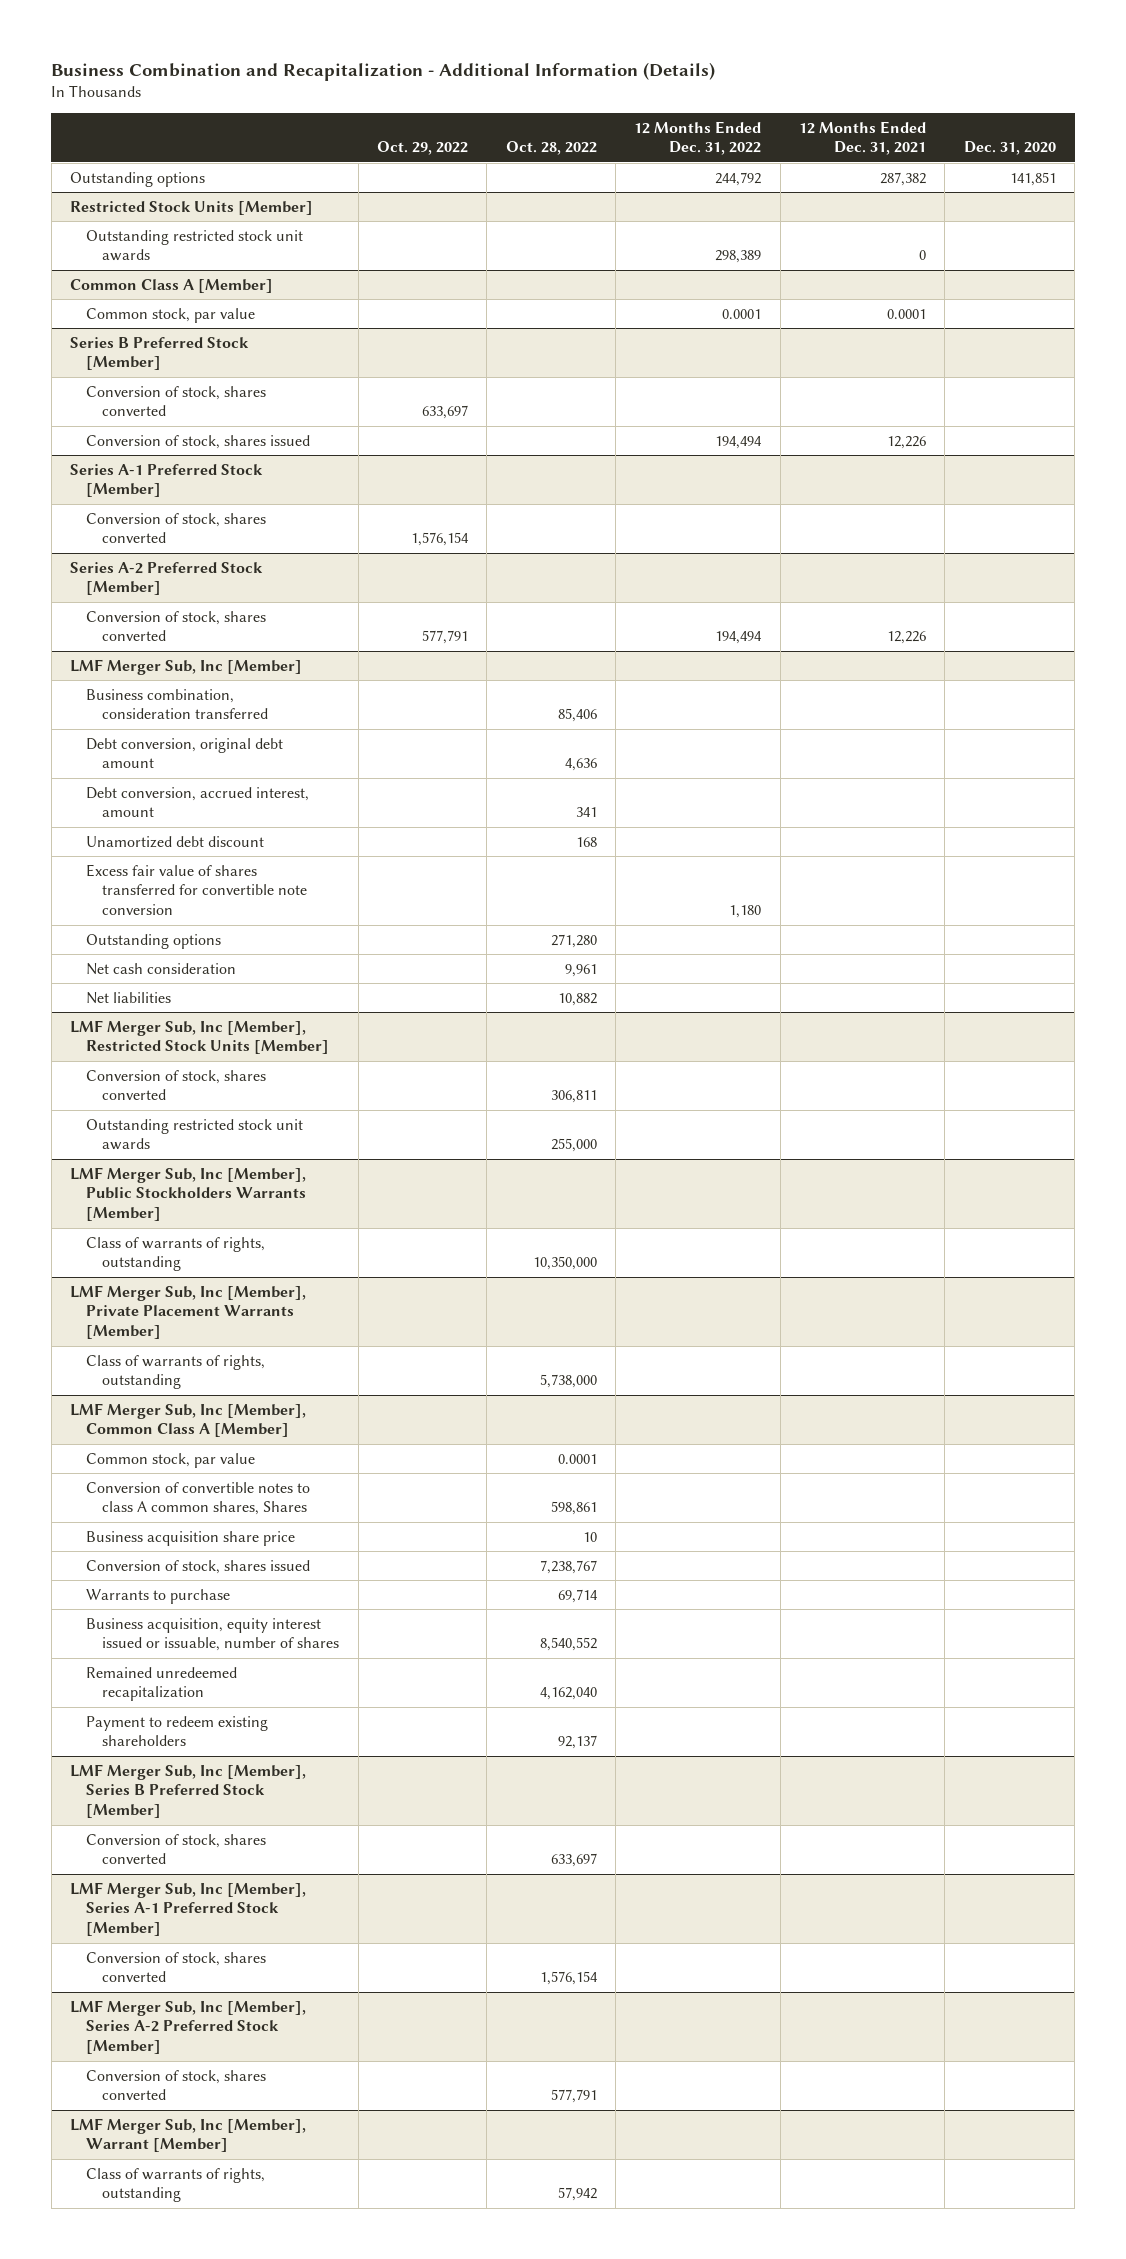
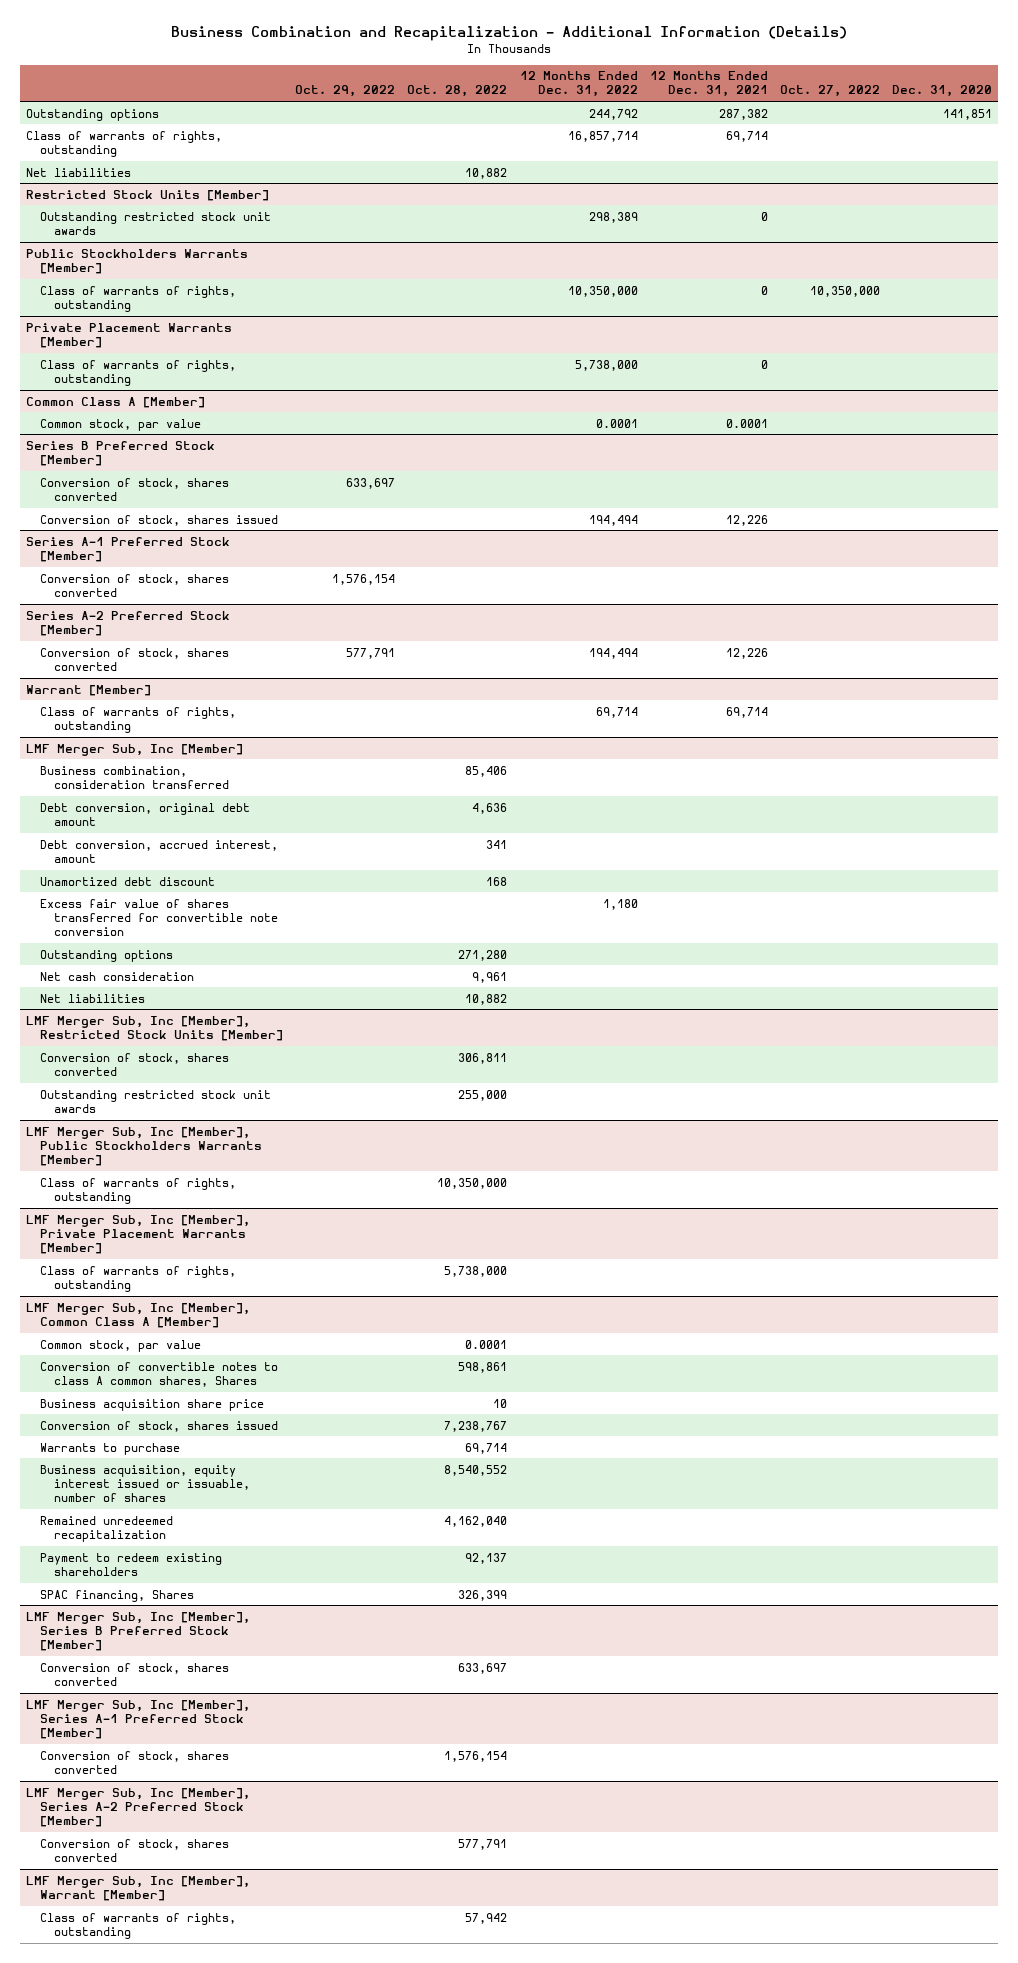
- | Oct. 29, 2022 | Oct. 28, 2022 | 12 Months Ended Dec. 31, 2022 | 12 Months Ended Dec. 31, 2021 | Dec. 31, 2020
+ | Oct. 29, 2022 | Oct. 28, 2022 | 12 Months Ended Dec. 31, 2022 | 12 Months Ended Dec. 31, 2021 | Oct. 27, 2022 | Dec. 31, 2020
+ Class of warrants of rights, outstanding | | | 16,857,714 | 69,714 | |
+ Net liabilities | | 10,882 | | | |
+ Public Stockholders Warrants [Member]
+ Class of warrants of rights, outstanding | | | 10,350,000 | 0 | 10,350,000 |
+ Private Placement Warrants [Member]
+ Class of warrants of rights, outstanding | | | 5,738,000 | 0 | |
+ Warrant [Member]
+ Class of warrants of rights, outstanding | | | 69,714 | 69,714 | |
@ LMF Merger Sub, Inc [Member], Common Class A [Member]
+ SPAC financing, Shares | | 326,399 | | | |

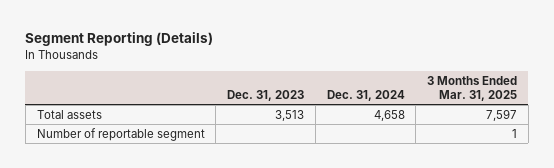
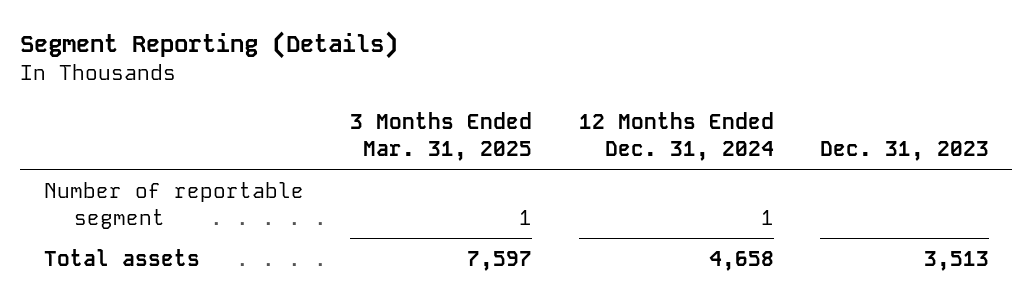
- | Dec. 31, 2023 | Dec. 31, 2024 | 3 Months Ended Mar. 31, 2025
+ | 3 Months Ended Mar. 31, 2025 | 12 Months Ended Dec. 31, 2024 | Dec. 31, 2023
moved down: Total assets | 7,597 | 4,658 | 3,513

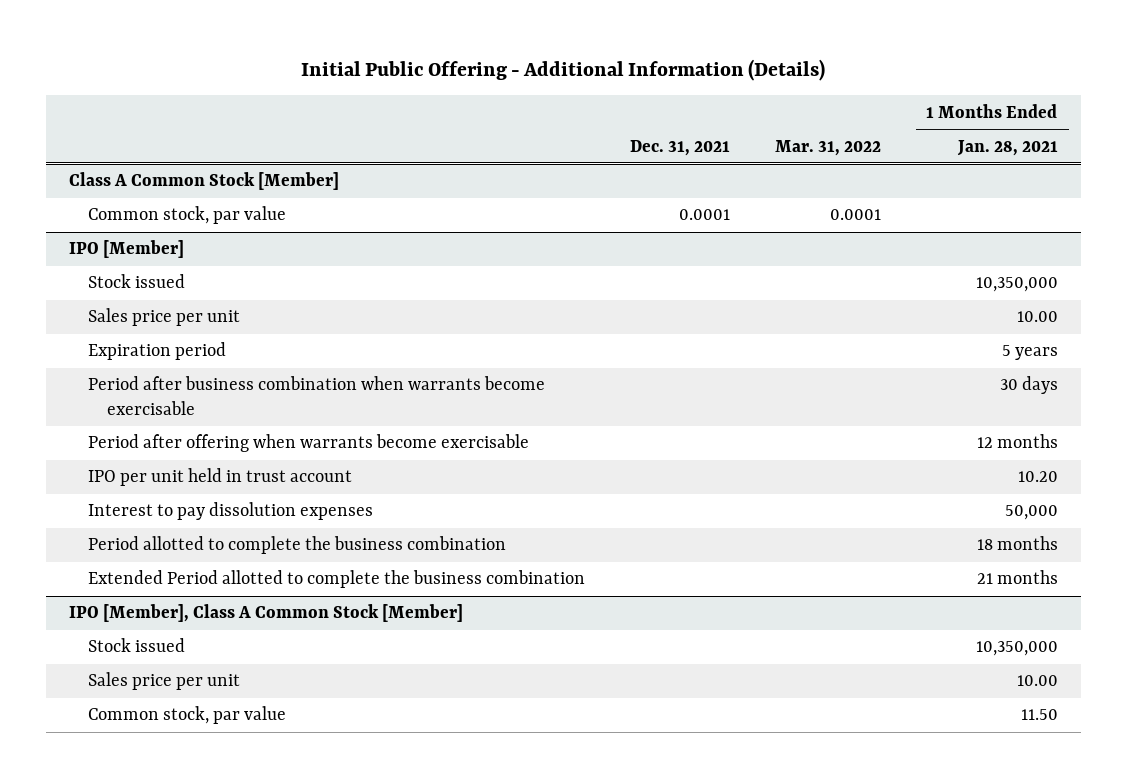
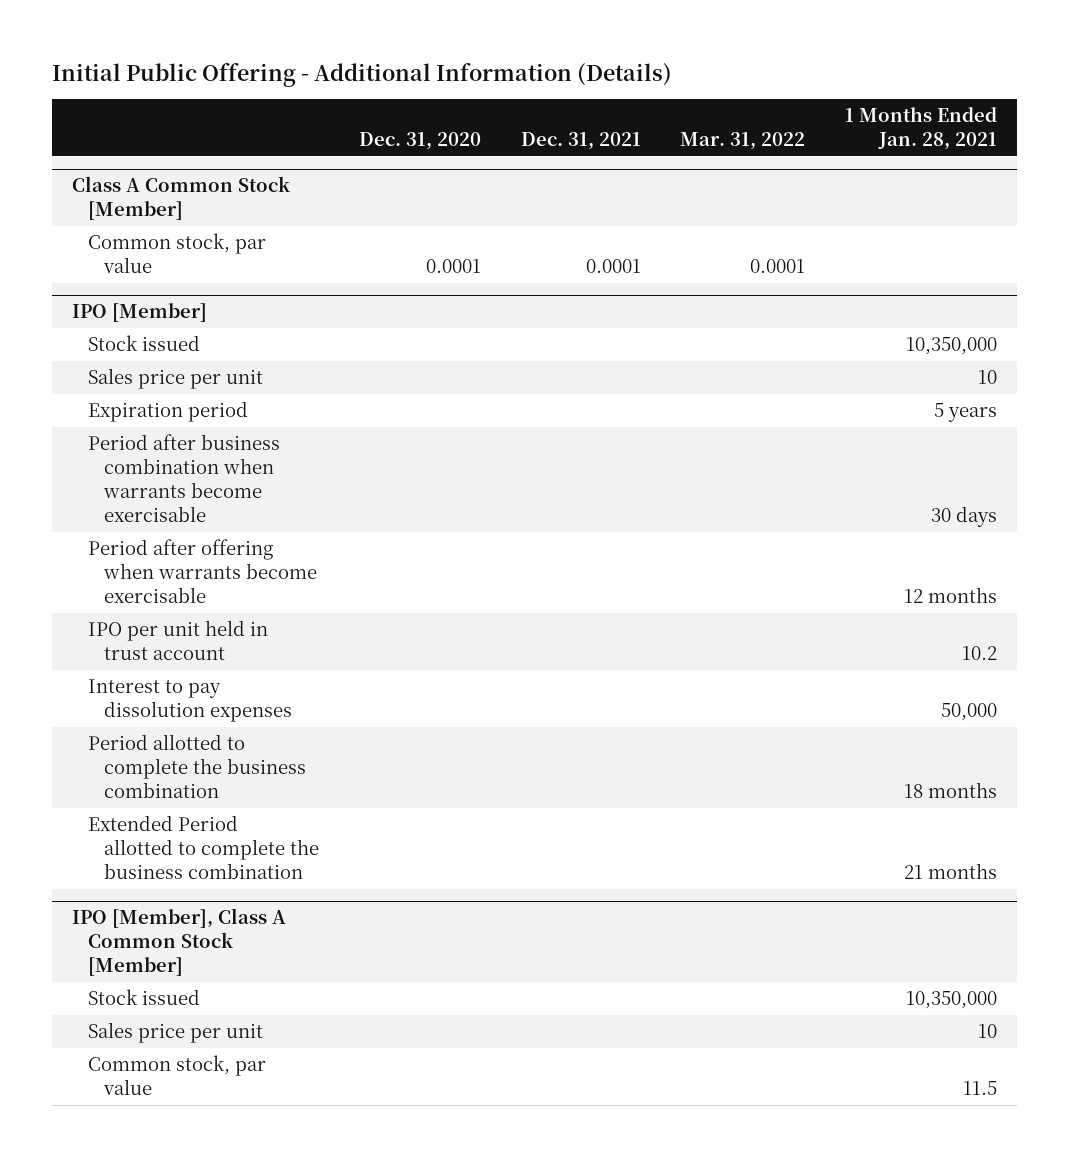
- | Dec. 31, 2021 | Mar. 31, 2022 | 1 Months Ended Jan. 28, 2021
+ | Dec. 31, 2020 | Dec. 31, 2021 | Mar. 31, 2022 | 1 Months Ended Jan. 28, 2021
@ IPO [Member]
- Sales price per unit | | | 10.00
+ Sales price per unit | | | | 10
- IPO per unit held in trust account | | | 10.20
+ IPO per unit held in trust account | | | | 10.2
@ IPO [Member], Class A Common Stock [Member]
- Sales price per unit | | | 10.00
- Common stock, par value | | | 11.50
+ Sales price per unit | | | | 10
+ Common stock, par value | | | | 11.5

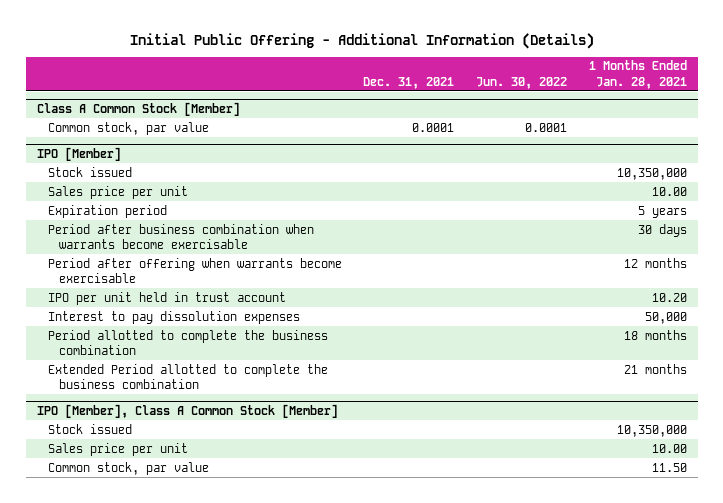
- | Dec. 31, 2020 | Dec. 31, 2021 | Mar. 31, 2022 | 1 Months Ended Jan. 28, 2021
+ | Dec. 31, 2021 | Jun. 30, 2022 | 1 Months Ended Jan. 28, 2021
@ IPO [Member]
- Sales price per unit | | | | 10
+ Sales price per unit | | | 10.00
- IPO per unit held in trust account | | | | 10.2
+ IPO per unit held in trust account | | | 10.20
@ IPO [Member], Class A Common Stock [Member]
- Sales price per unit | | | | 10
- Common stock, par value | | | | 11.5
+ Sales price per unit | | | 10.00
+ Common stock, par value | | | 11.50

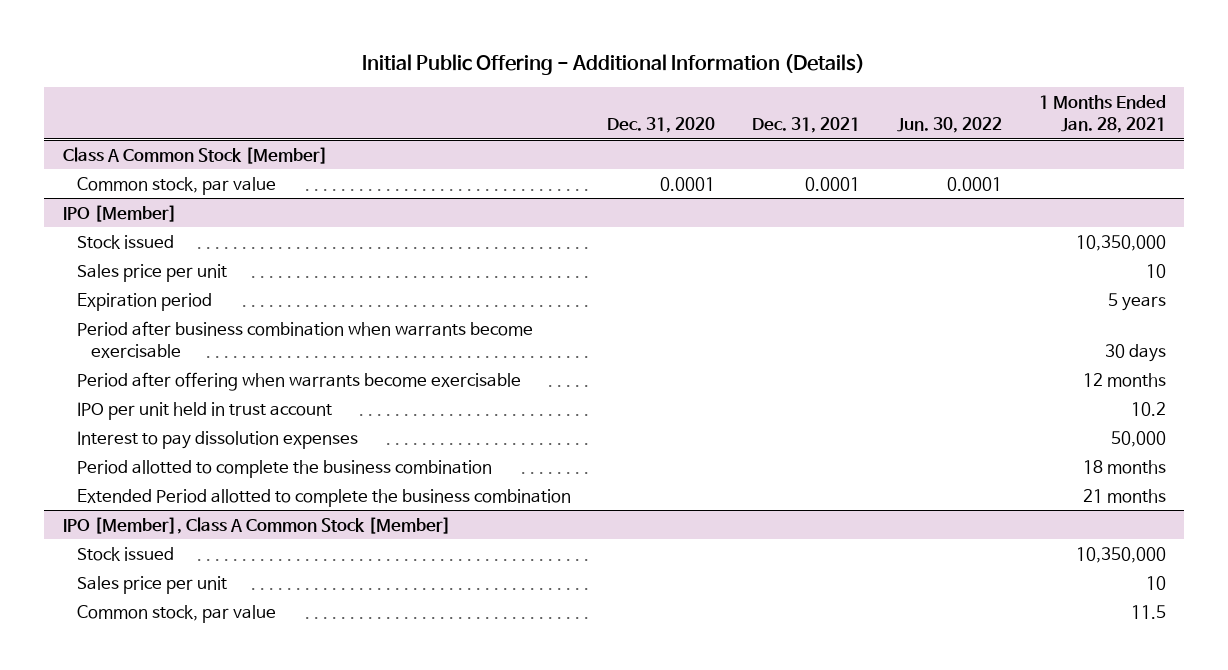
- | Dec. 31, 2021 | Jun. 30, 2022 | 1 Months Ended Jan. 28, 2021
+ | Dec. 31, 2020 | Dec. 31, 2021 | Jun. 30, 2022 | 1 Months Ended Jan. 28, 2021
@ IPO [Member]
- Sales price per unit | | | 10.00
+ Sales price per unit | | | | 10
- IPO per unit held in trust account | | | 10.20
+ IPO per unit held in trust account | | | | 10.2
@ IPO [Member], Class A Common Stock [Member]
- Sales price per unit | | | 10.00
- Common stock, par value | | | 11.50
+ Sales price per unit | | | | 10
+ Common stock, par value | | | | 11.5

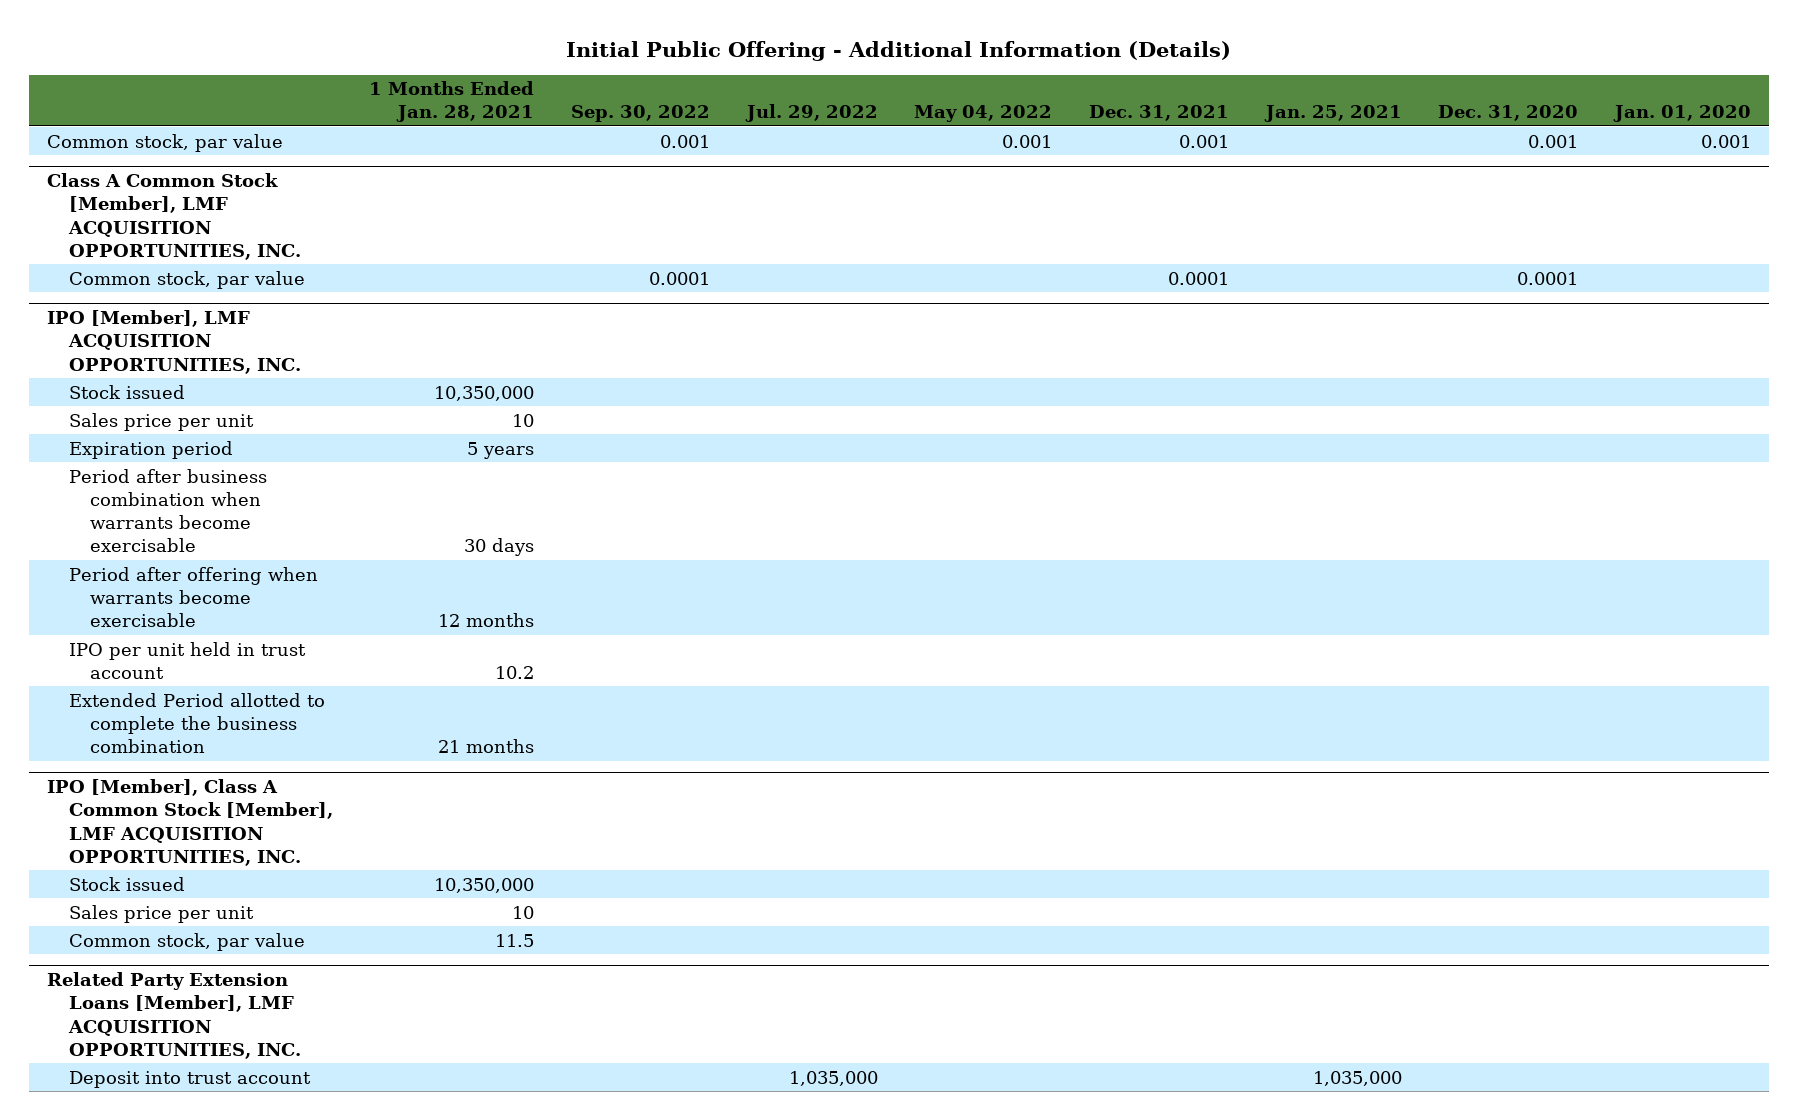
- | Dec. 31, 2020 | Dec. 31, 2021 | Jun. 30, 2022 | 1 Months Ended Jan. 28, 2021
+ | 1 Months Ended Jan. 28, 2021 | Sep. 30, 2022 | Jul. 29, 2022 | May 04, 2022 | Dec. 31, 2021 | Jan. 25, 2021 | Dec. 31, 2020 | Jan. 01, 2020
- Class A Common Stock [Member]
+ Common stock, par value | | 0.001 | | 0.001 | 0.001 | | 0.001 | 0.001
+ Class A Common Stock [Member], LMF ACQUISITION OPPORTUNITIES, INC.
- IPO [Member]
+ IPO [Member], LMF ACQUISITION OPPORTUNITIES, INC.
- Interest to pay dissolution expenses | | | | 50,000
- Period allotted to complete the business combination | | | | 18 months
- IPO [Member], Class A Common Stock [Member]
+ IPO [Member], Class A Common Stock [Member], LMF ACQUISITION OPPORTUNITIES, INC.
+ Related Party Extension Loans [Member], LMF ACQUISITION OPPORTUNITIES, INC.
+ Deposit into trust account | | | 1,035,000 | | | 1,035,000 | |

